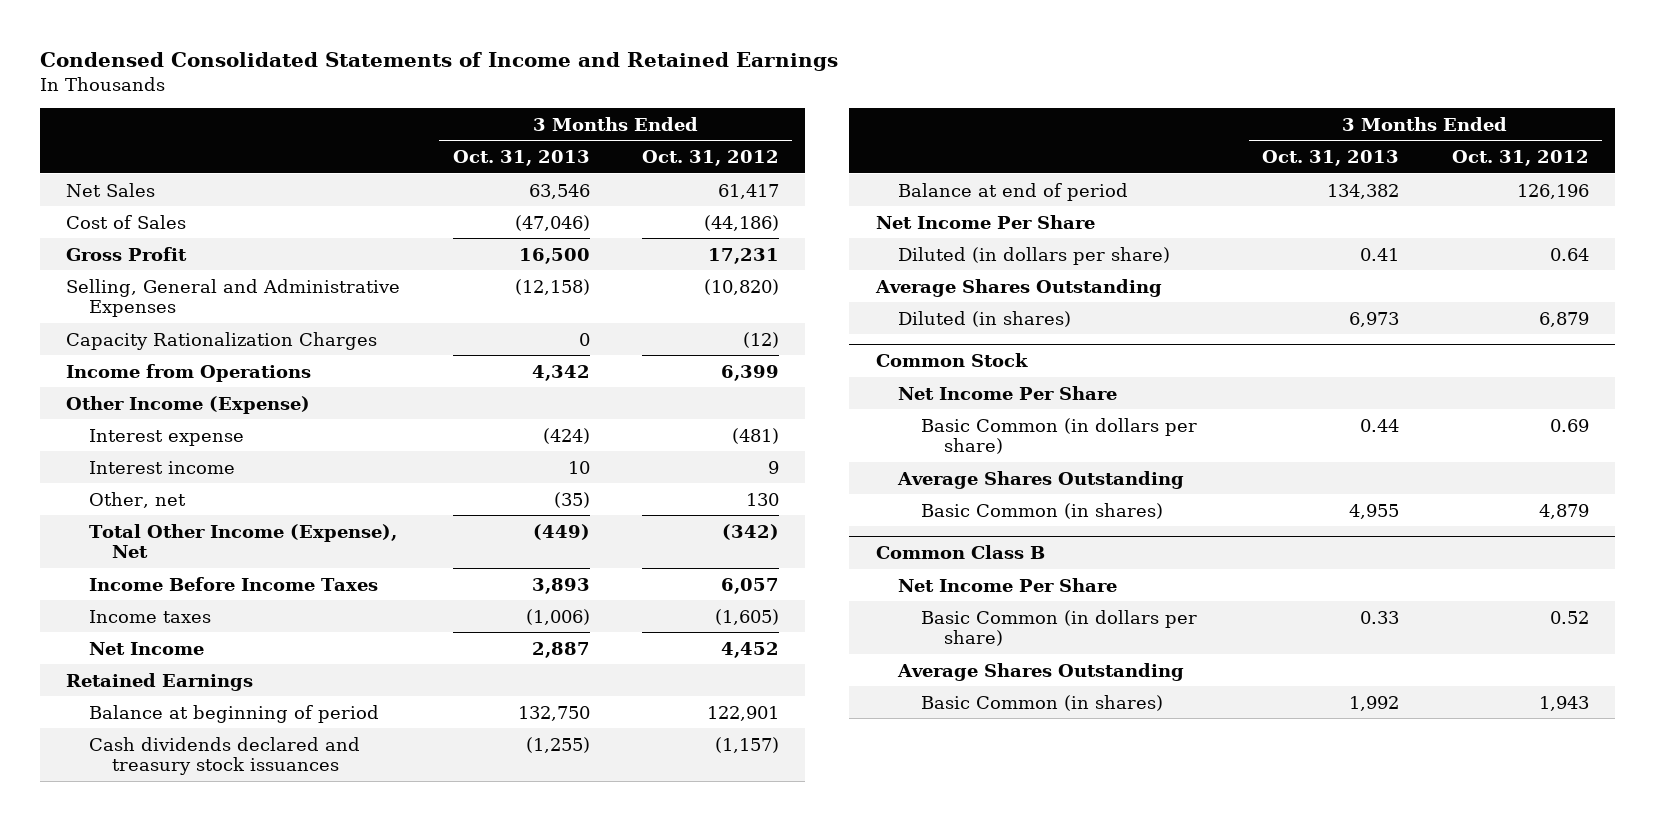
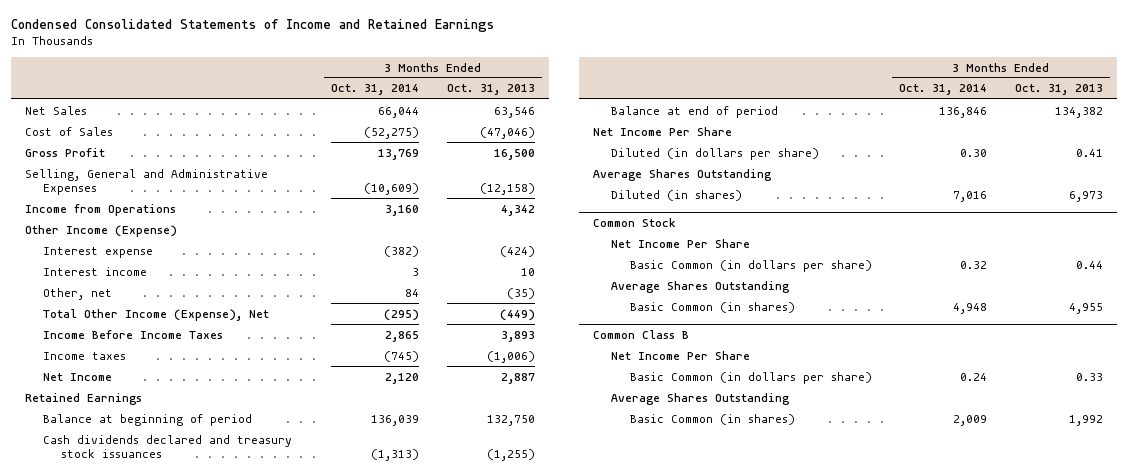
- | 3 Months Ended Oct. 31, 2013 | 3 Months Ended Oct. 31, 2012
+ | 3 Months Ended Oct. 31, 2014 | 3 Months Ended Oct. 31, 2013
- Capacity Rationalization Charges | 0 | (12)

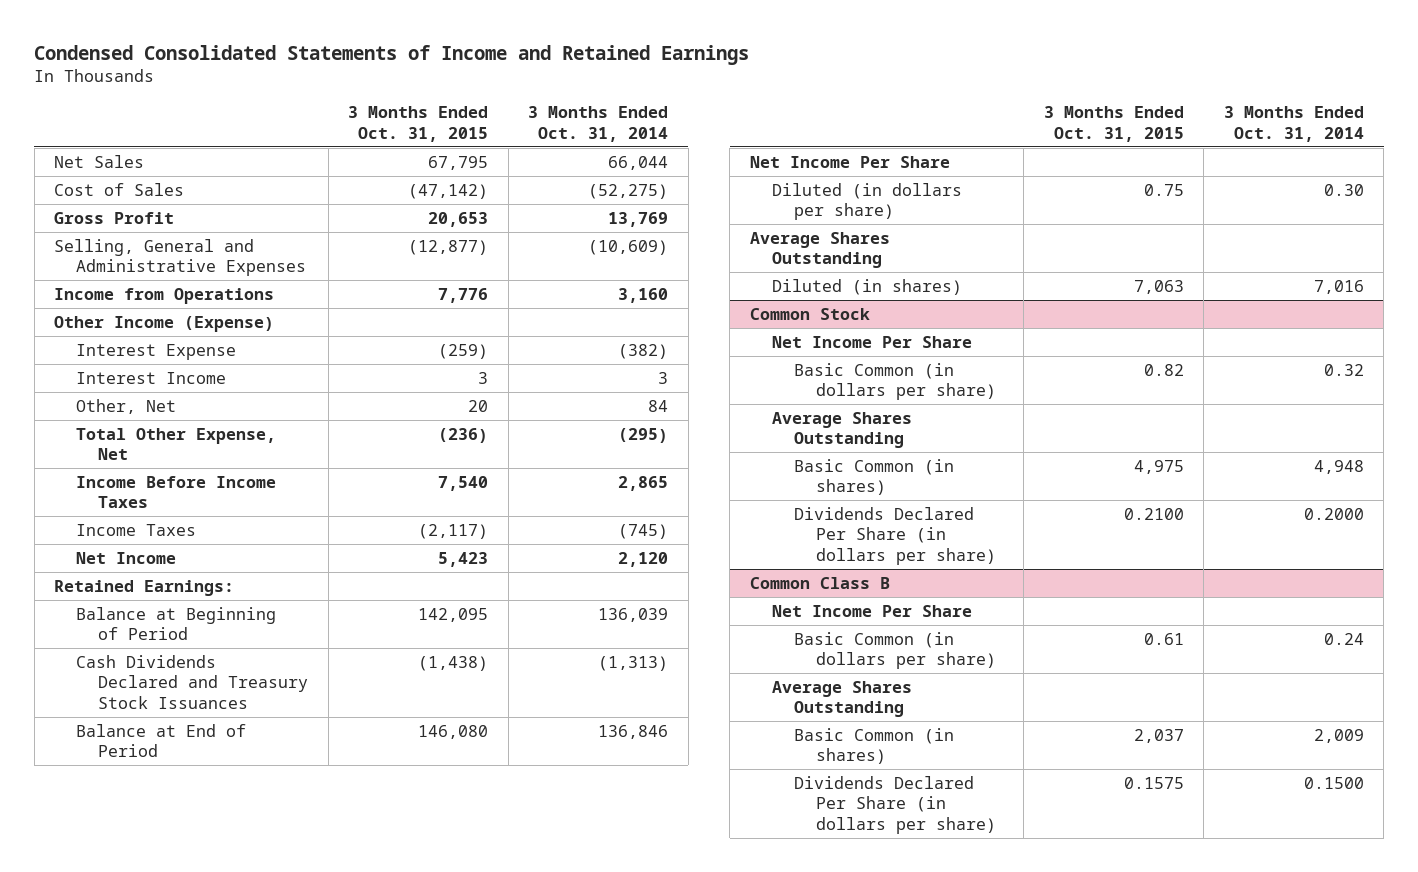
- | 3 Months Ended Oct. 31, 2014 | 3 Months Ended Oct. 31, 2013
+ | 3 Months Ended Oct. 31, 2015 | 3 Months Ended Oct. 31, 2014
- Interest expense | (382) | (424)
- Interest income | 3 | 10
- Other, net | 84 | (35)
- Total Other Income (Expense), Net | (295) | (449)
+ Interest Expense | (259) | (382)
+ Interest Income | 3 | 3
+ Other, Net | 20 | 84
+ Total Other Expense, Net | (236) | (295)
- Income taxes | (745) | (1,006)
+ Income Taxes | (2,117) | (745)
- Retained Earnings
- Balance at beginning of period | 136,039 | 132,750
- Cash dividends declared and treasury stock issuances | (1,313) | (1,255)
- Balance at end of period | 136,846 | 134,382
+ Retained Earnings:
+ Balance at Beginning of Period | 142,095 | 136,039
+ Cash Dividends Declared and Treasury Stock Issuances | (1,438) | (1,313)
+ Balance at End of Period | 146,080 | 136,846
@ Common Stock
+ Dividends Declared Per Share (in dollars per share) | 0.2100 | 0.2000
@ Common Class B
+ Dividends Declared Per Share (in dollars per share) | 0.1575 | 0.1500

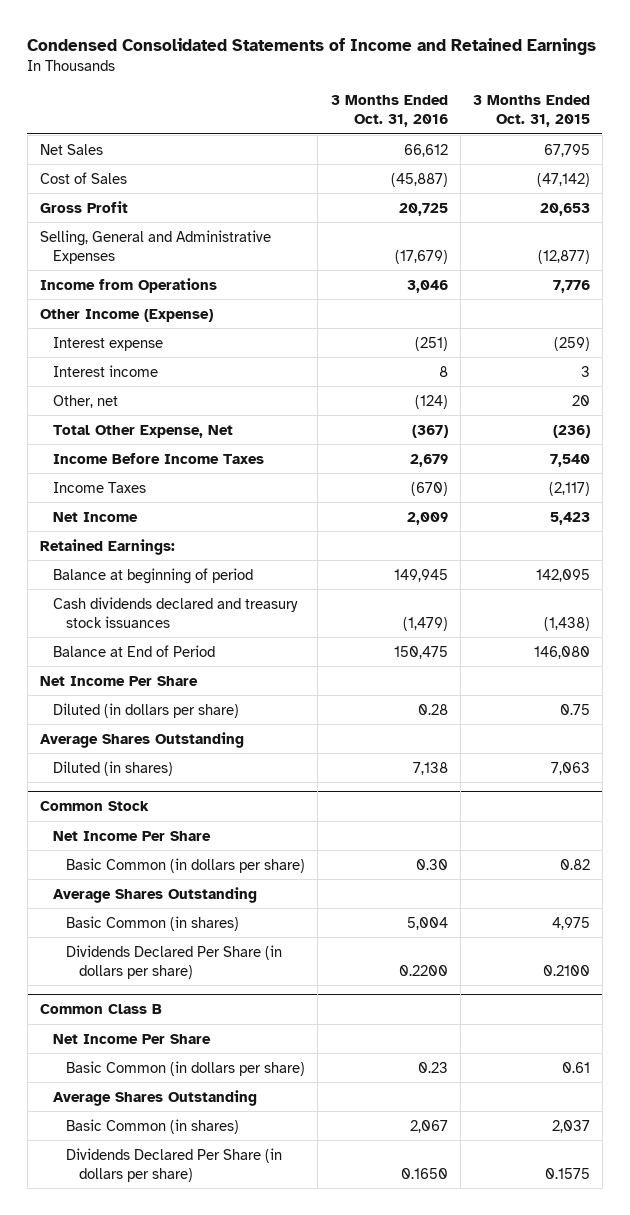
- | 3 Months Ended Oct. 31, 2015 | 3 Months Ended Oct. 31, 2014
+ | 3 Months Ended Oct. 31, 2016 | 3 Months Ended Oct. 31, 2015
- Interest Expense | (259) | (382)
- Interest Income | 3 | 3
- Other, Net | 20 | 84
+ Interest expense | (251) | (259)
+ Interest income | 8 | 3
+ Other, net | (124) | 20
- Balance at Beginning of Period | 142,095 | 136,039
- Cash Dividends Declared and Treasury Stock Issuances | (1,438) | (1,313)
+ Balance at beginning of period | 149,945 | 142,095
+ Cash dividends declared and treasury stock issuances | (1,479) | (1,438)

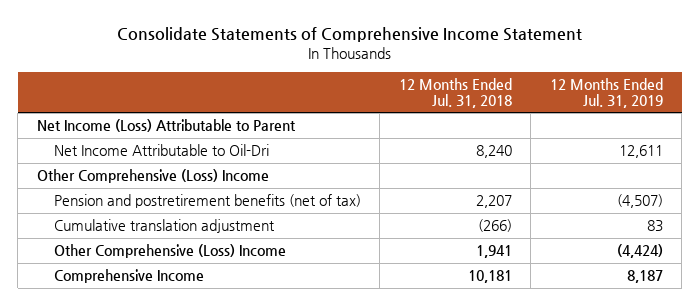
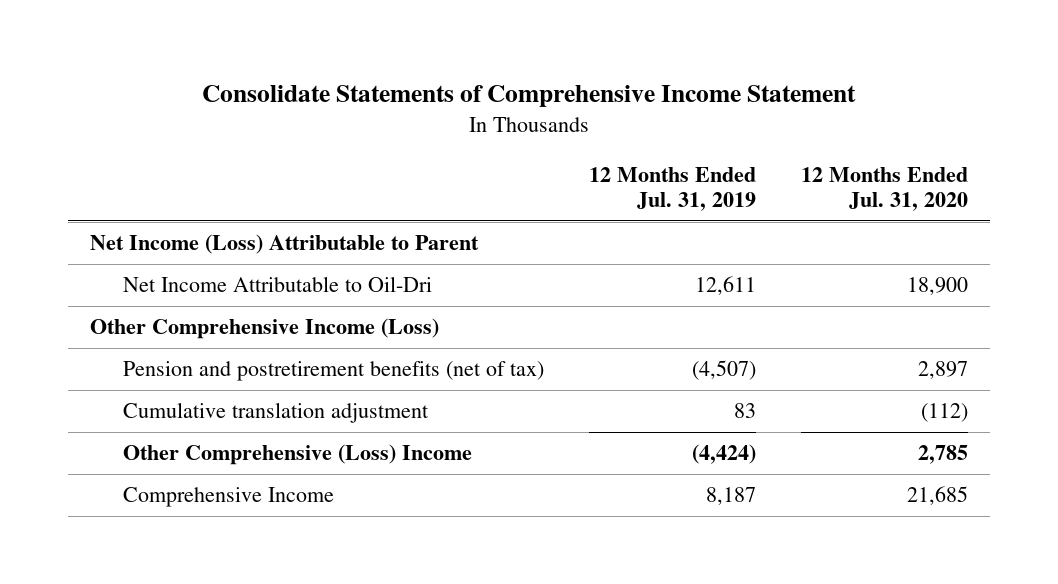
- | 12 Months Ended Jul. 31, 2018 | 12 Months Ended Jul. 31, 2019
+ | 12 Months Ended Jul. 31, 2019 | 12 Months Ended Jul. 31, 2020
- Other Comprehensive (Loss) Income
+ Other Comprehensive Income (Loss)

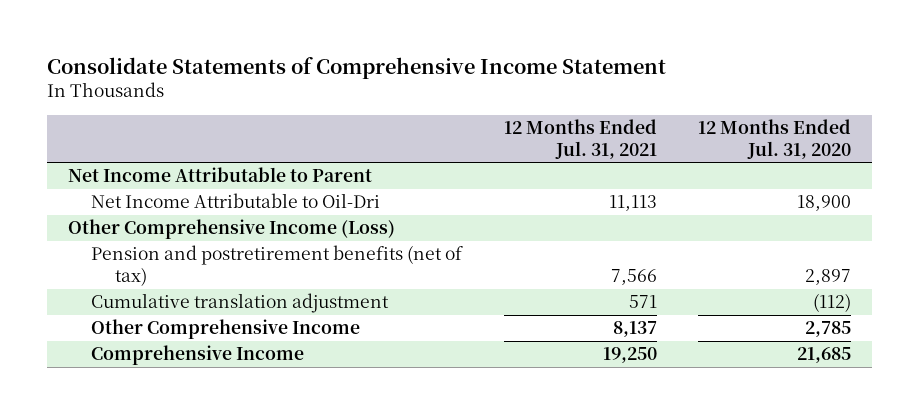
- | 12 Months Ended Jul. 31, 2019 | 12 Months Ended Jul. 31, 2020
+ | 12 Months Ended Jul. 31, 2021 | 12 Months Ended Jul. 31, 2020
- Net Income (Loss) Attributable to Parent
+ Net Income Attributable to Parent
- Other Comprehensive (Loss) Income | (4,424) | 2,785
+ Other Comprehensive Income | 8,137 | 2,785

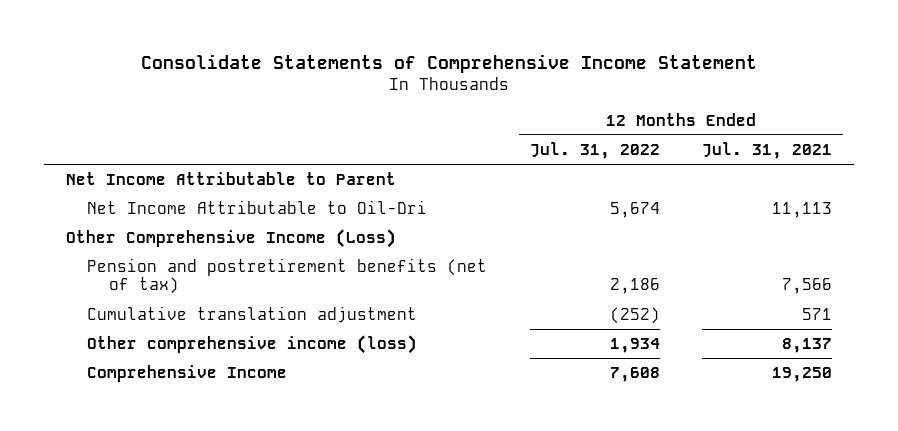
- | 12 Months Ended Jul. 31, 2021 | 12 Months Ended Jul. 31, 2020
+ | 12 Months Ended Jul. 31, 2022 | 12 Months Ended Jul. 31, 2021
- Other Comprehensive Income | 8,137 | 2,785
+ Other comprehensive income (loss) | 1,934 | 8,137

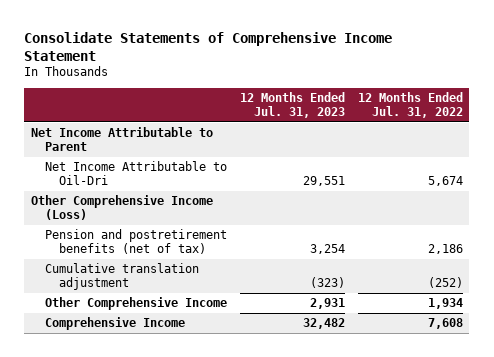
- | 12 Months Ended Jul. 31, 2022 | 12 Months Ended Jul. 31, 2021
+ | 12 Months Ended Jul. 31, 2023 | 12 Months Ended Jul. 31, 2022
- Other comprehensive income (loss) | 1,934 | 8,137
+ Other Comprehensive Income | 2,931 | 1,934

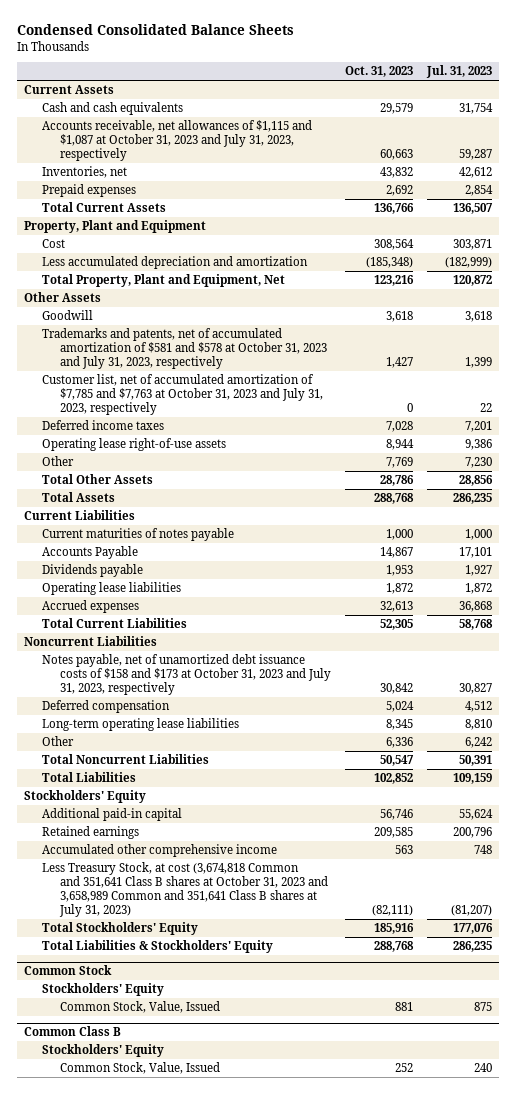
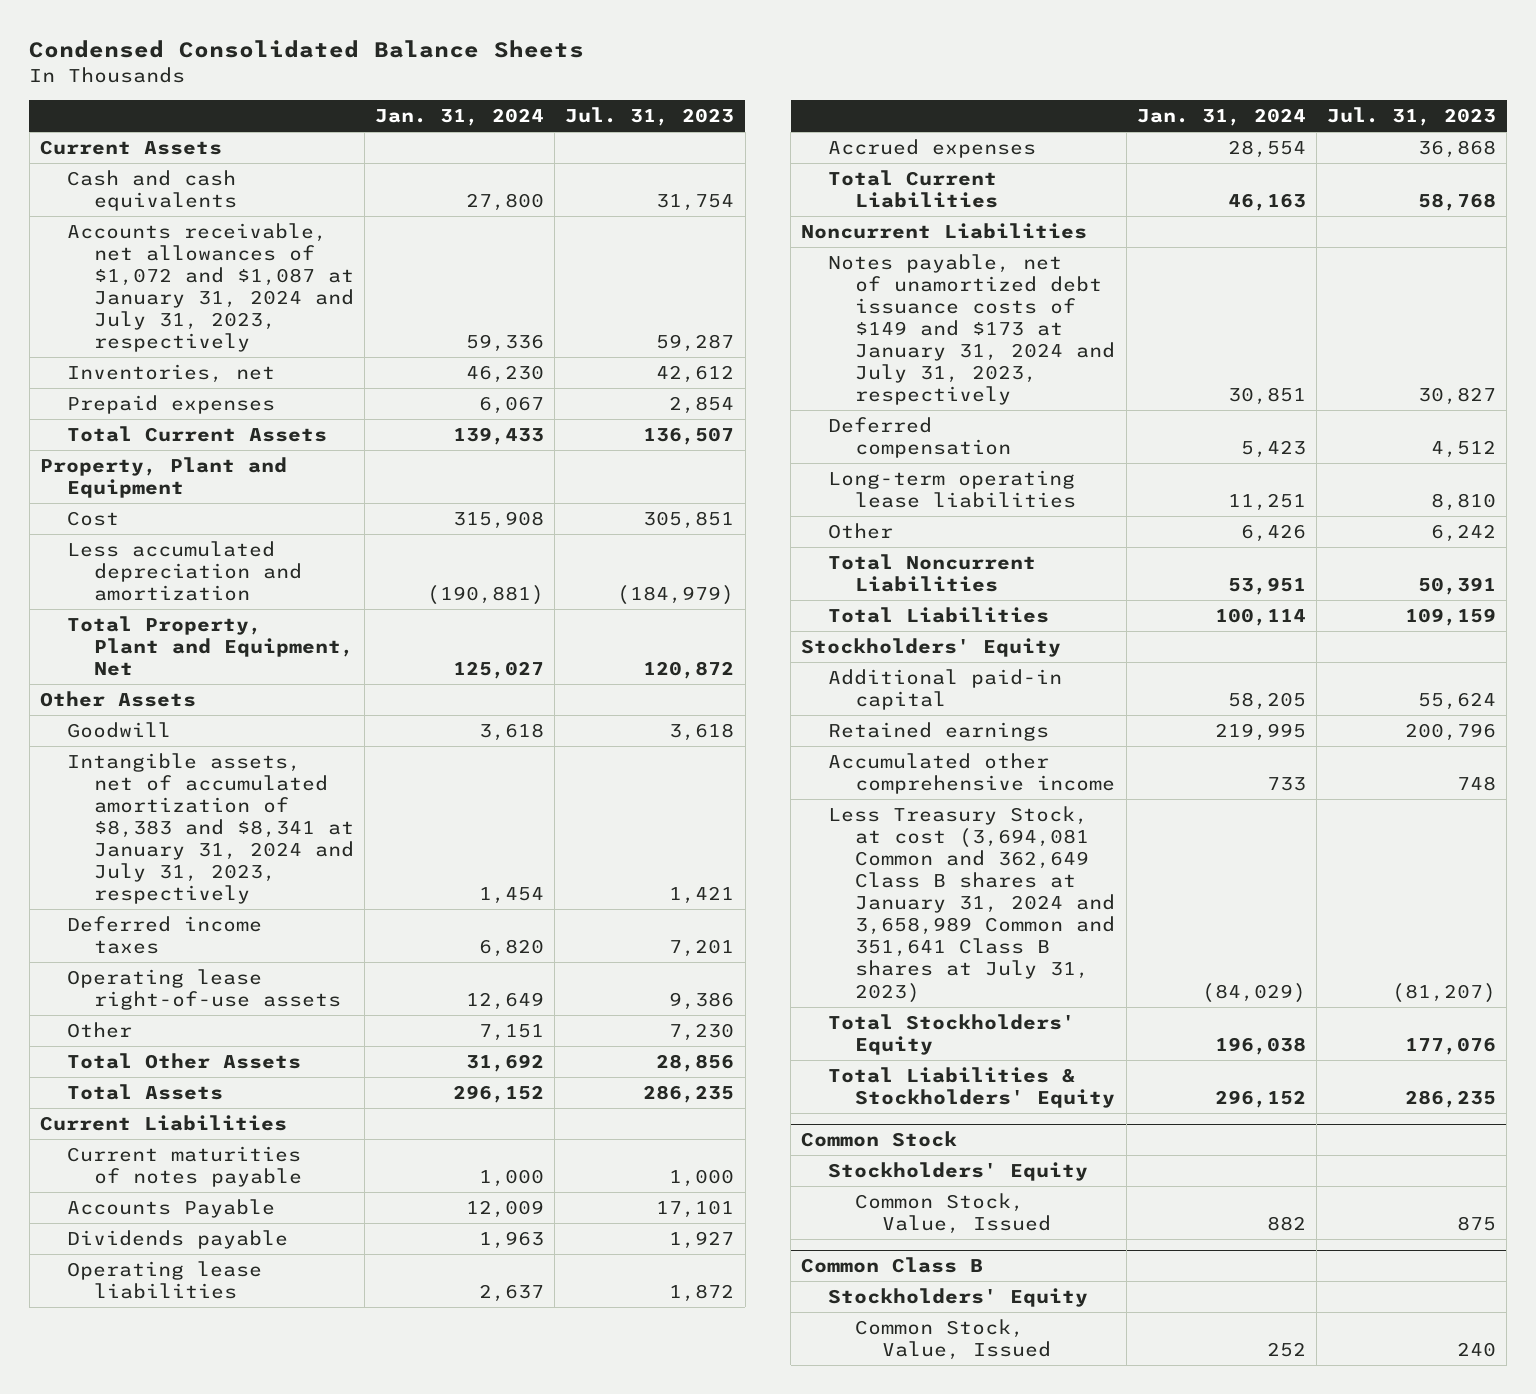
- | Oct. 31, 2023 | Jul. 31, 2023
+ | Jan. 31, 2024 | Jul. 31, 2023
- Accounts receivable, net allowances of $1,115 and $1,087 at October 31, 2023 and July 31, 2023, respectively | 60,663 | 59,287
+ Accounts receivable, net allowances of $1,072 and $1,087 at January 31, 2024 and July 31, 2023, respectively | 59,336 | 59,287
- Cost | 308,564 | 303,871
- Less accumulated depreciation and amortization | (185,348) | (182,999)
+ Cost | 315,908 | 305,851
+ Less accumulated depreciation and amortization | (190,881) | (184,979)
- Trademarks and patents, net of accumulated amortization of $581 and $578 at October 31, 2023 and July 31, 2023, respectively | 1,427 | 1,399
- Customer list, net of accumulated amortization of $7,785 and $7,763 at October 31, 2023 and July 31, 2023, respectively | 0 | 22
+ Intangible assets, net of accumulated amortization of $8,383 and $8,341 at January 31, 2024 and July 31, 2023, respectively | 1,454 | 1,421
- Notes payable, net of unamortized debt issuance costs of $158 and $173 at October 31, 2023 and July 31, 2023, respectively | 30,842 | 30,827
+ Notes payable, net of unamortized debt issuance costs of $149 and $173 at January 31, 2024 and July 31, 2023, respectively | 30,851 | 30,827
- Less Treasury Stock, at cost (3,674,818 Common and 351,641 Class B shares at October 31, 2023 and 3,658,989 Common and 351,641 Class B shares at July 31, 2023) | (82,111) | (81,207)
+ Less Treasury Stock, at cost (3,694,081 Common and 362,649 Class B shares at January 31, 2024 and 3,658,989 Common and 351,641 Class B shares at July 31, 2023) | (84,029) | (81,207)

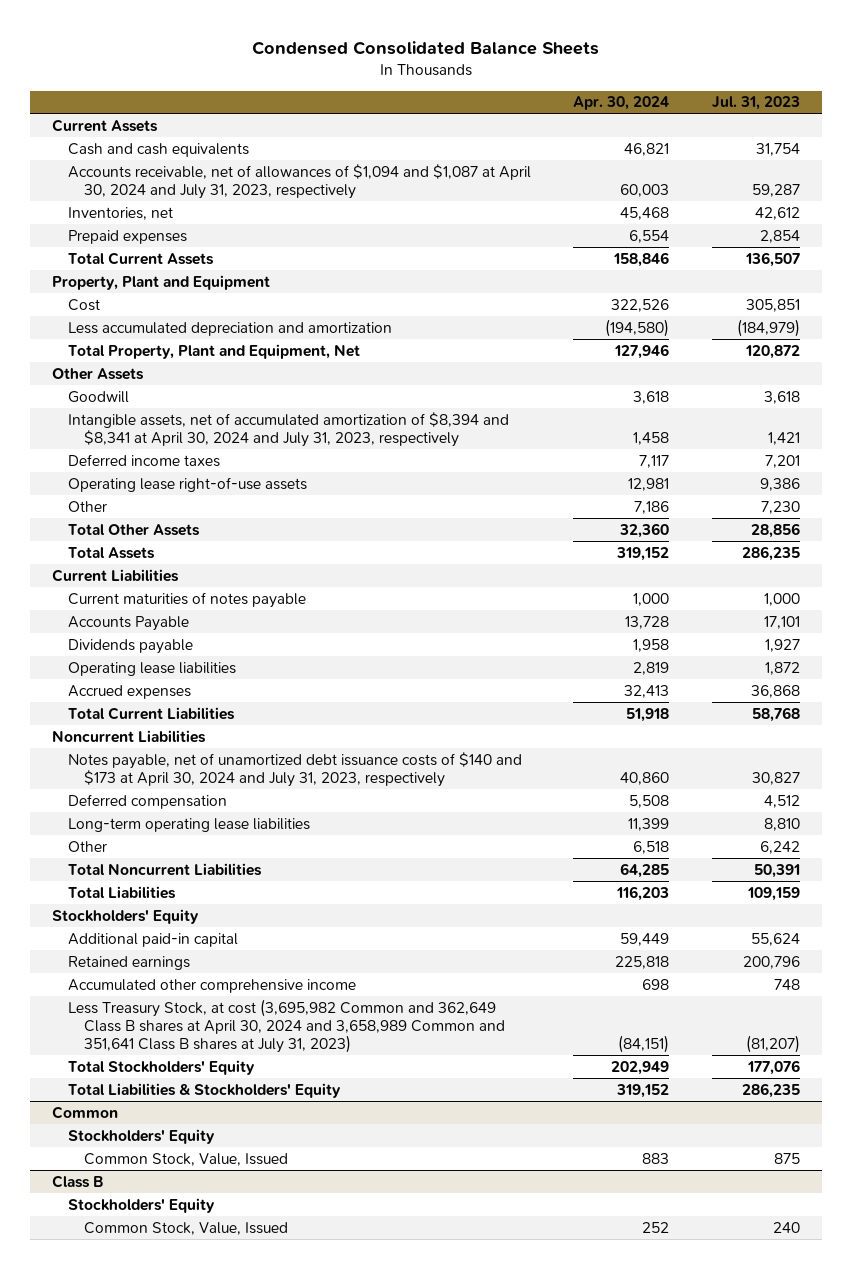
- | Jan. 31, 2024 | Jul. 31, 2023
+ | Apr. 30, 2024 | Jul. 31, 2023
- Accounts receivable, net allowances of $1,072 and $1,087 at January 31, 2024 and July 31, 2023, respectively | 59,336 | 59,287
+ Accounts receivable, net of allowances of $1,094 and $1,087 at April 30, 2024 and July 31, 2023, respectively | 60,003 | 59,287
- Intangible assets, net of accumulated amortization of $8,383 and $8,341 at January 31, 2024 and July 31, 2023, respectively | 1,454 | 1,421
+ Intangible assets, net of accumulated amortization of $8,394 and $8,341 at April 30, 2024 and July 31, 2023, respectively | 1,458 | 1,421
- Notes payable, net of unamortized debt issuance costs of $149 and $173 at January 31, 2024 and July 31, 2023, respectively | 30,851 | 30,827
+ Notes payable, net of unamortized debt issuance costs of $140 and $173 at April 30, 2024 and July 31, 2023, respectively | 40,860 | 30,827
- Less Treasury Stock, at cost (3,694,081 Common and 362,649 Class B shares at January 31, 2024 and 3,658,989 Common and 351,641 Class B shares at July 31, 2023) | (84,029) | (81,207)
+ Less Treasury Stock, at cost (3,695,982 Common and 362,649 Class B shares at April 30, 2024 and 3,658,989 Common and 351,641 Class B shares at July 31, 2023) | (84,151) | (81,207)
- Common Stock
+ Common
- Common Class B
+ Class B

